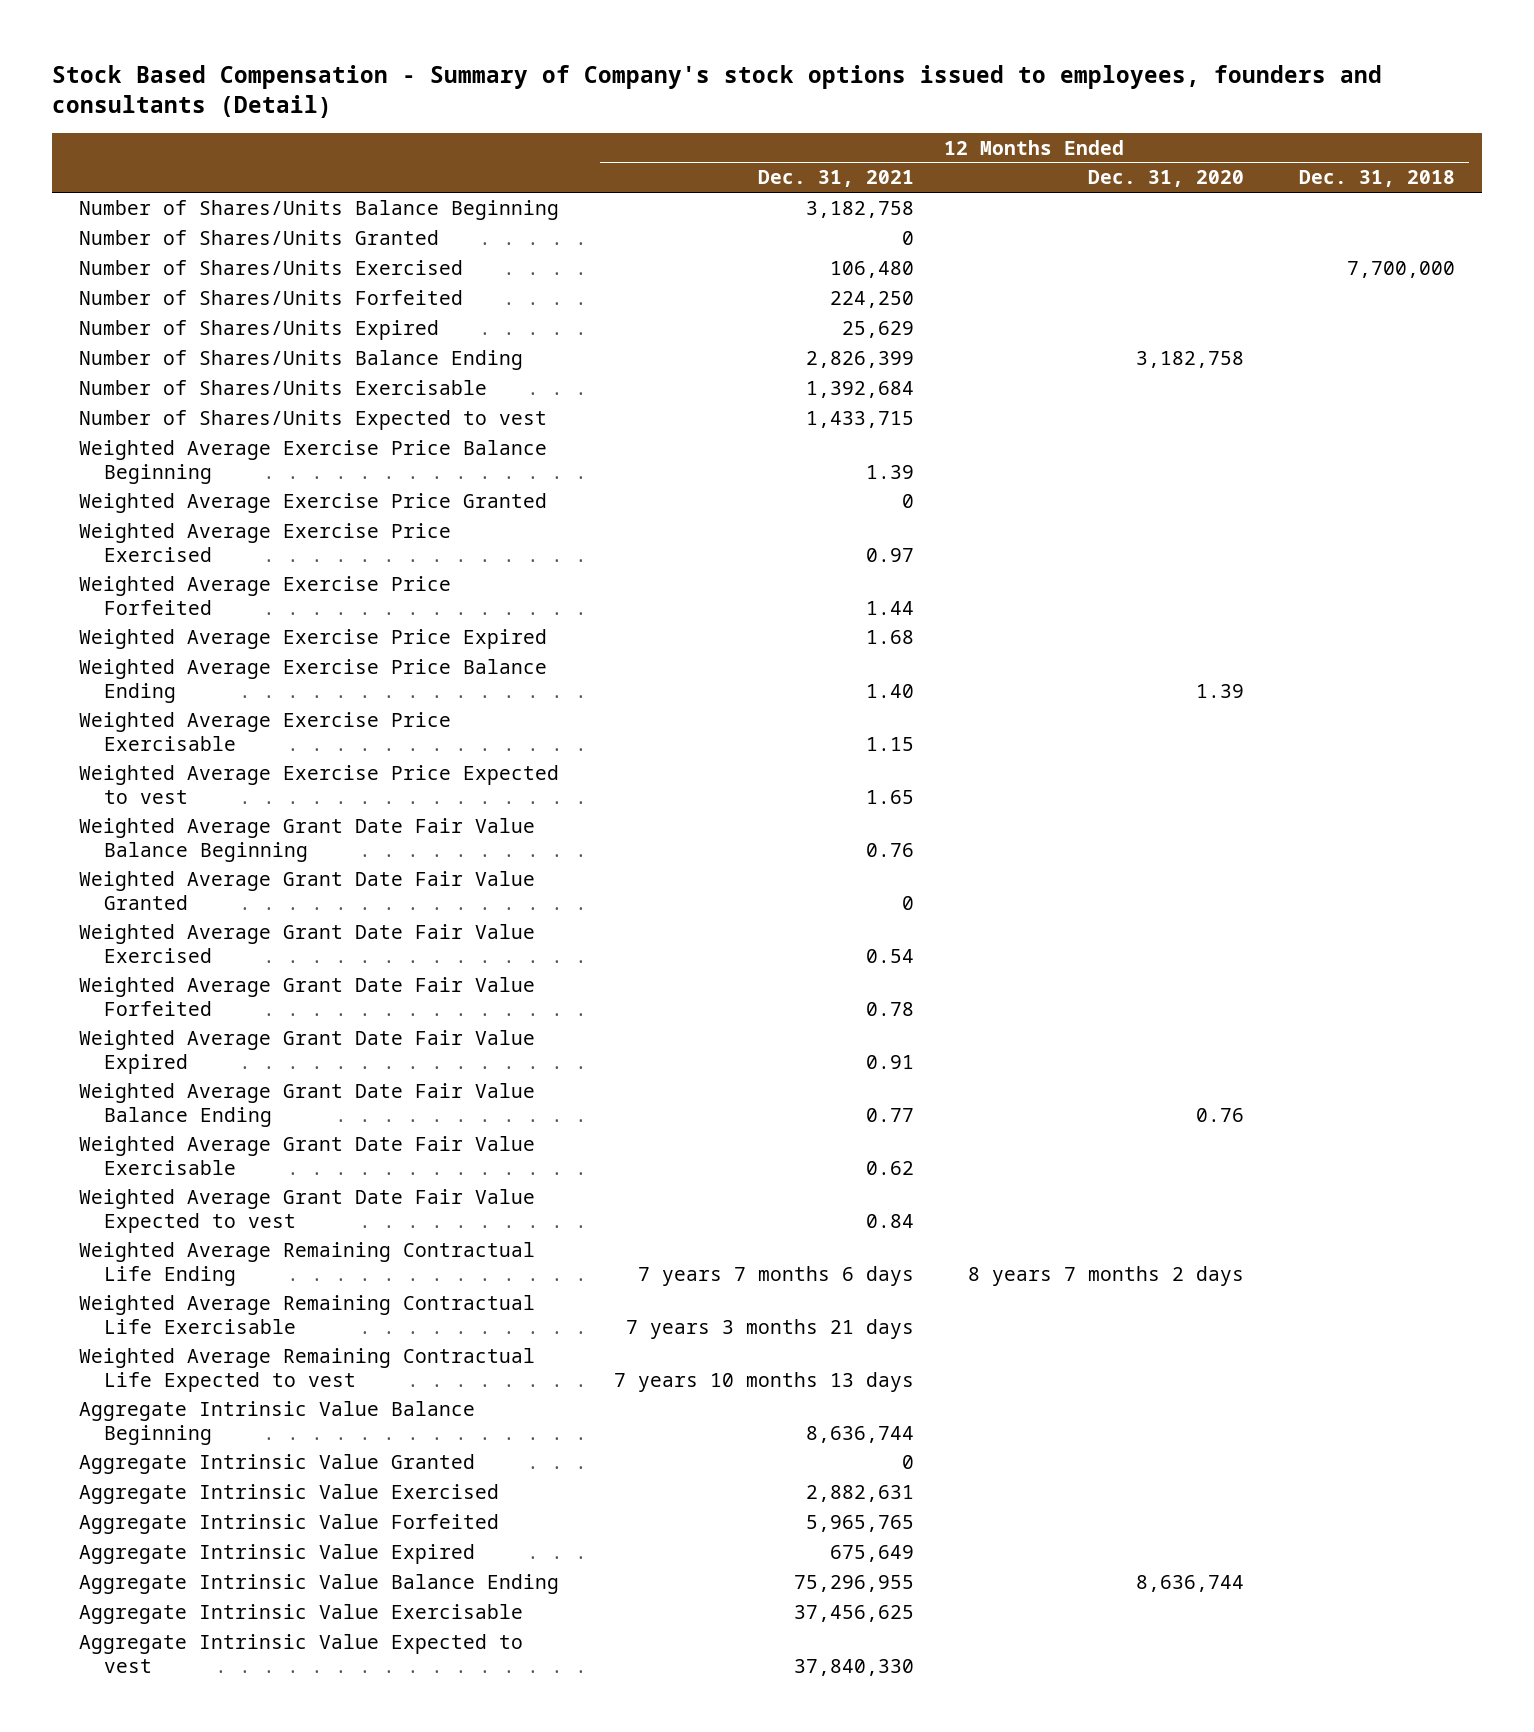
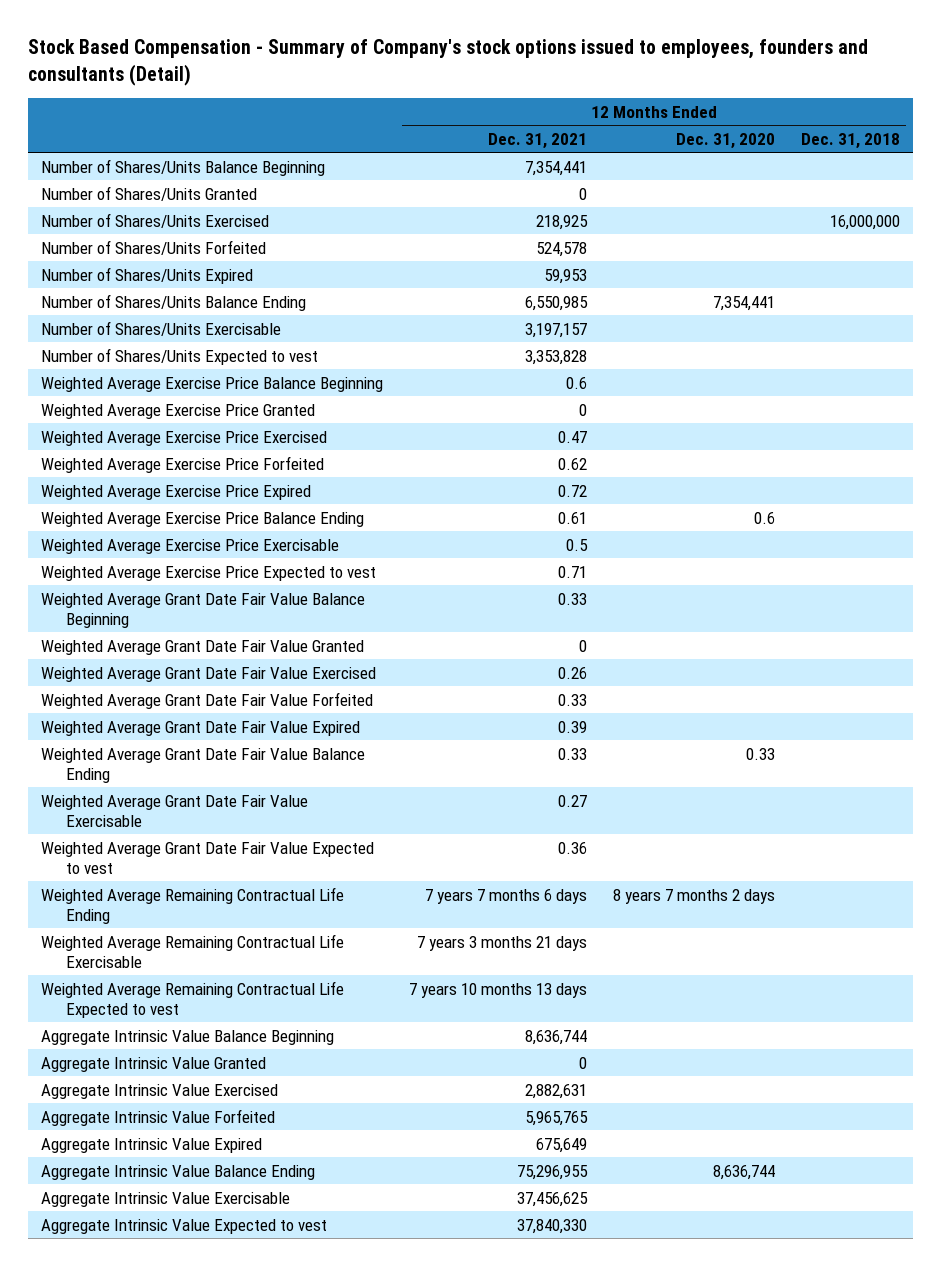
- Number of Shares/Units Balance Beginning | 3,182,758 | |
+ Number of Shares/Units Balance Beginning | 7,354,441 | |
- Number of Shares/Units Exercised | 106,480 | | 7,700,000
- Number of Shares/Units Forfeited | 224,250 | |
- Number of Shares/Units Expired | 25,629 | |
- Number of Shares/Units Balance Ending | 2,826,399 | 3,182,758 |
- Number of Shares/Units Exercisable | 1,392,684 | |
- Number of Shares/Units Expected to vest | 1,433,715 | |
- Weighted Average Exercise Price Balance Beginning | 1.39 | |
+ Number of Shares/Units Exercised | 218,925 | | 16,000,000
+ Number of Shares/Units Forfeited | 524,578 | |
+ Number of Shares/Units Expired | 59,953 | |
+ Number of Shares/Units Balance Ending | 6,550,985 | 7,354,441 |
+ Number of Shares/Units Exercisable | 3,197,157 | |
+ Number of Shares/Units Expected to vest | 3,353,828 | |
+ Weighted Average Exercise Price Balance Beginning | 0.6 | |
- Weighted Average Exercise Price Exercised | 0.97 | |
- Weighted Average Exercise Price Forfeited | 1.44 | |
- Weighted Average Exercise Price Expired | 1.68 | |
- Weighted Average Exercise Price Balance Ending | 1.40 | 1.39 |
- Weighted Average Exercise Price Exercisable | 1.15 | |
- Weighted Average Exercise Price Expected to vest | 1.65 | |
- Weighted Average Grant Date Fair Value Balance Beginning | 0.76 | |
+ Weighted Average Exercise Price Exercised | 0.47 | |
+ Weighted Average Exercise Price Forfeited | 0.62 | |
+ Weighted Average Exercise Price Expired | 0.72 | |
+ Weighted Average Exercise Price Balance Ending | 0.61 | 0.6 |
+ Weighted Average Exercise Price Exercisable | 0.5 | |
+ Weighted Average Exercise Price Expected to vest | 0.71 | |
+ Weighted Average Grant Date Fair Value Balance Beginning | 0.33 | |
- Weighted Average Grant Date Fair Value Exercised | 0.54 | |
- Weighted Average Grant Date Fair Value Forfeited | 0.78 | |
- Weighted Average Grant Date Fair Value Expired | 0.91 | |
- Weighted Average Grant Date Fair Value Balance Ending | 0.77 | 0.76 |
- Weighted Average Grant Date Fair Value Exercisable | 0.62 | |
- Weighted Average Grant Date Fair Value Expected to vest | 0.84 | |
+ Weighted Average Grant Date Fair Value Exercised | 0.26 | |
+ Weighted Average Grant Date Fair Value Forfeited | 0.33 | |
+ Weighted Average Grant Date Fair Value Expired | 0.39 | |
+ Weighted Average Grant Date Fair Value Balance Ending | 0.33 | 0.33 |
+ Weighted Average Grant Date Fair Value Exercisable | 0.27 | |
+ Weighted Average Grant Date Fair Value Expected to vest | 0.36 | |

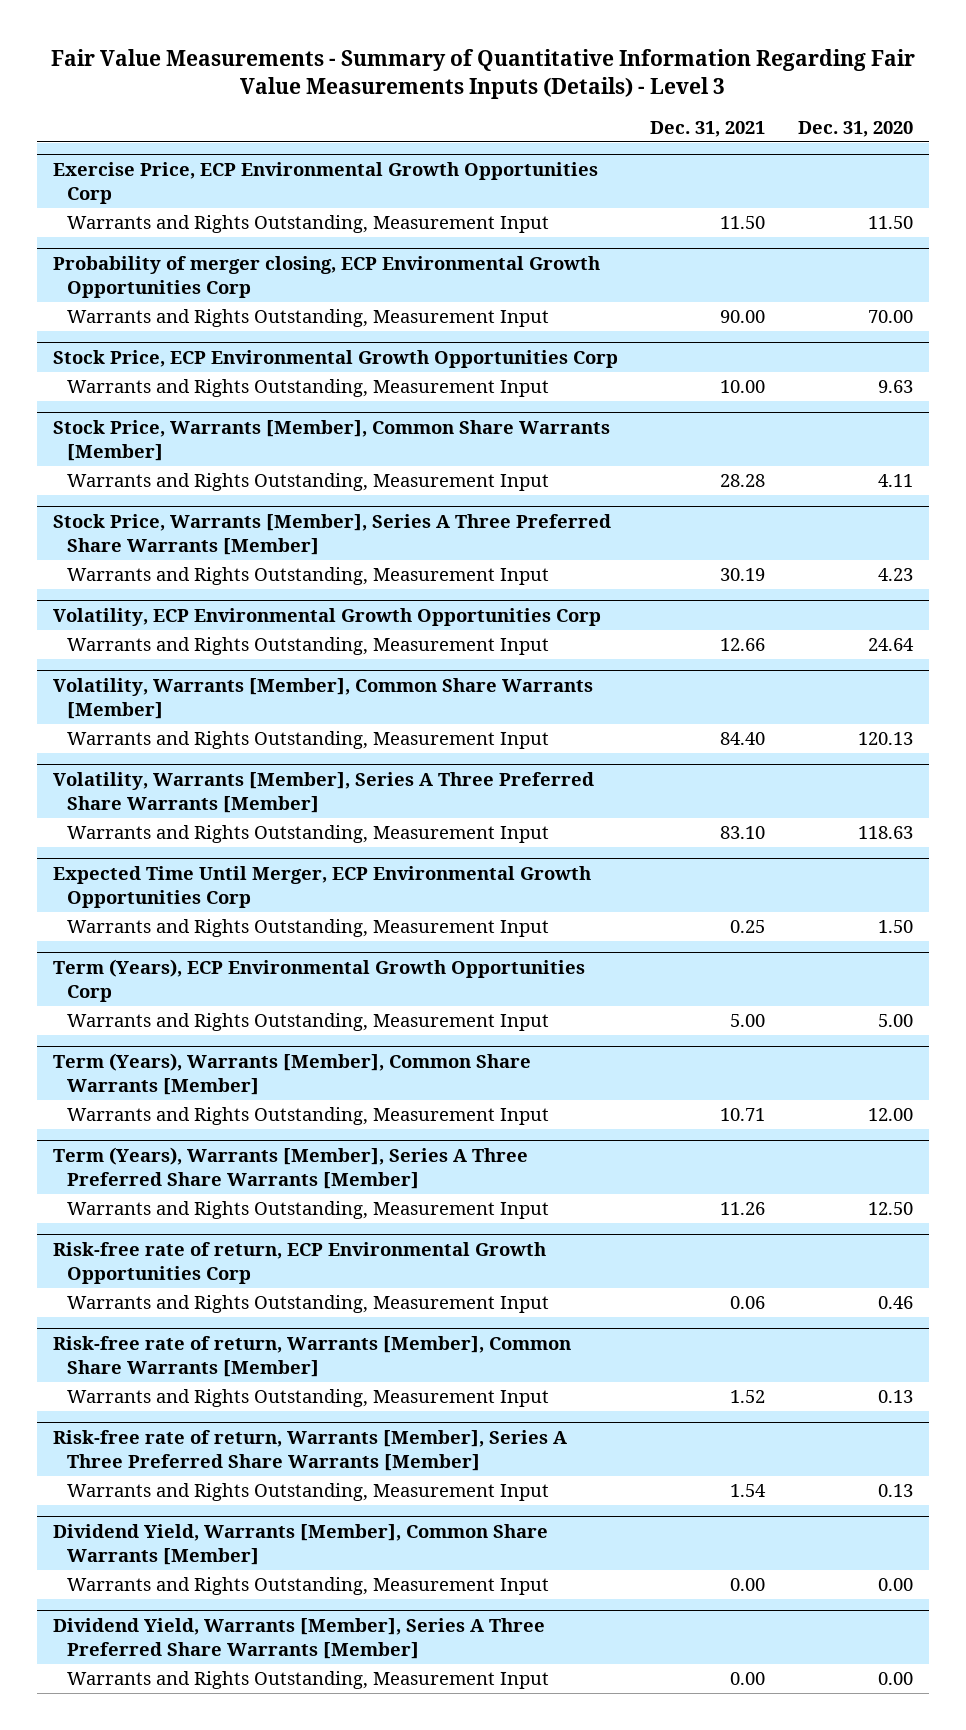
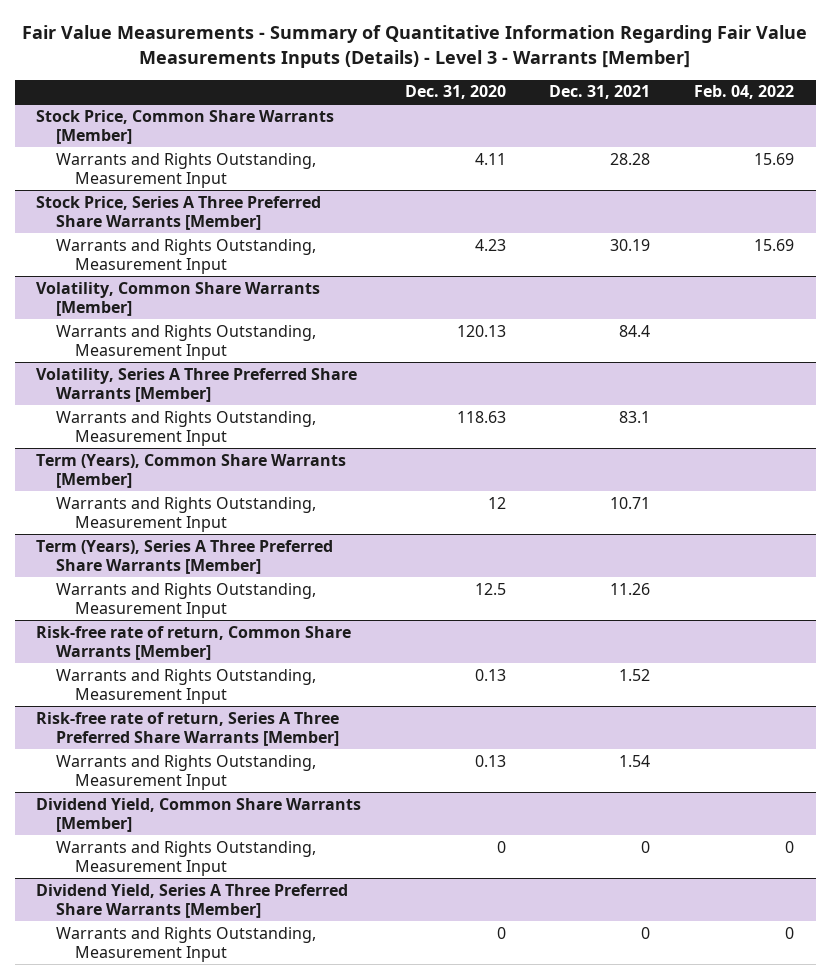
- Fair Value Measurements - Summary of Quantitative Information Regarding Fair Value Measurements Inputs (Details) - Level 3
+ Fair Value Measurements - Summary of Quantitative Information Regarding Fair Value Measurements Inputs (Details) - Level 3 - Warrants [Member]
- | Dec. 31, 2021 | Dec. 31, 2020
+ | Dec. 31, 2020 | Dec. 31, 2021 | Feb. 04, 2022
- Exercise Price, ECP Environmental Growth Opportunities Corp
- Warrants and Rights Outstanding, Measurement Input | 11.50 | 11.50
- Probability of merger closing, ECP Environmental Growth Opportunities Corp
- Warrants and Rights Outstanding, Measurement Input | 90.00 | 70.00
- Stock Price, ECP Environmental Growth Opportunities Corp
- Warrants and Rights Outstanding, Measurement Input | 10.00 | 9.63
- Stock Price, Warrants [Member], Common Share Warrants [Member]
+ Stock Price, Common Share Warrants [Member]
- Stock Price, Warrants [Member], Series A Three Preferred Share Warrants [Member]
+ Stock Price, Series A Three Preferred Share Warrants [Member]
- Volatility, ECP Environmental Growth Opportunities Corp
- Warrants and Rights Outstanding, Measurement Input | 12.66 | 24.64
- Volatility, Warrants [Member], Common Share Warrants [Member]
- Warrants and Rights Outstanding, Measurement Input | 84.40 | 120.13
- Volatility, Warrants [Member], Series A Three Preferred Share Warrants [Member]
- Warrants and Rights Outstanding, Measurement Input | 83.10 | 118.63
- Expected Time Until Merger, ECP Environmental Growth Opportunities Corp
- Warrants and Rights Outstanding, Measurement Input | 0.25 | 1.50
- Term (Years), ECP Environmental Growth Opportunities Corp
- Warrants and Rights Outstanding, Measurement Input | 5.00 | 5.00
- Term (Years), Warrants [Member], Common Share Warrants [Member]
- Warrants and Rights Outstanding, Measurement Input | 10.71 | 12.00
- Term (Years), Warrants [Member], Series A Three Preferred Share Warrants [Member]
- Warrants and Rights Outstanding, Measurement Input | 11.26 | 12.50
- Risk-free rate of return, ECP Environmental Growth Opportunities Corp
- Warrants and Rights Outstanding, Measurement Input | 0.06 | 0.46
- Risk-free rate of return, Warrants [Member], Common Share Warrants [Member]
+ Volatility, Common Share Warrants [Member]
+ Warrants and Rights Outstanding, Measurement Input | 120.13 | 84.4 |
+ Volatility, Series A Three Preferred Share Warrants [Member]
+ Warrants and Rights Outstanding, Measurement Input | 118.63 | 83.1 |
+ Term (Years), Common Share Warrants [Member]
+ Warrants and Rights Outstanding, Measurement Input | 12 | 10.71 |
+ Term (Years), Series A Three Preferred Share Warrants [Member]
+ Warrants and Rights Outstanding, Measurement Input | 12.5 | 11.26 |
+ Risk-free rate of return, Common Share Warrants [Member]
- Risk-free rate of return, Warrants [Member], Series A Three Preferred Share Warrants [Member]
+ Risk-free rate of return, Series A Three Preferred Share Warrants [Member]
- Dividend Yield, Warrants [Member], Common Share Warrants [Member]
- Warrants and Rights Outstanding, Measurement Input | 0.00 | 0.00
- Dividend Yield, Warrants [Member], Series A Three Preferred Share Warrants [Member]
- Warrants and Rights Outstanding, Measurement Input | 0.00 | 0.00
+ Dividend Yield, Common Share Warrants [Member]
+ Warrants and Rights Outstanding, Measurement Input | 0 | 0 | 0
+ Dividend Yield, Series A Three Preferred Share Warrants [Member]
+ Warrants and Rights Outstanding, Measurement Input | 0 | 0 | 0

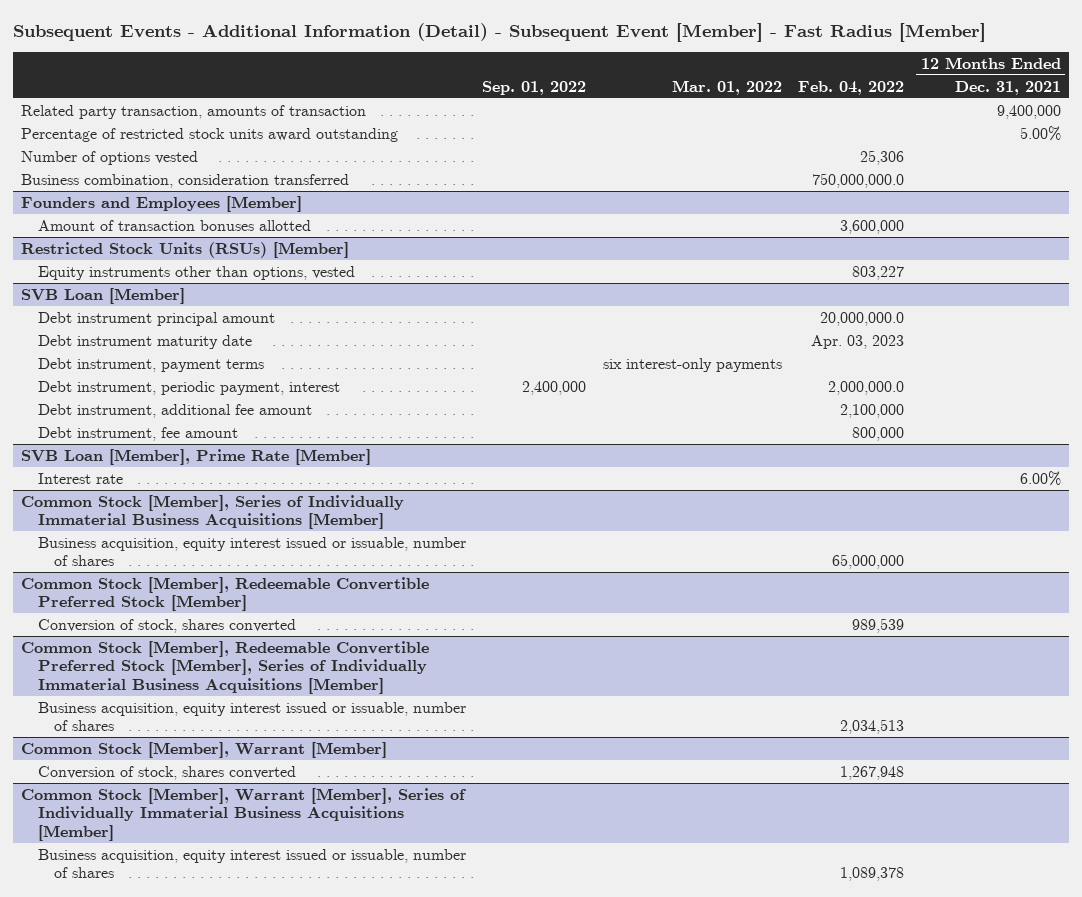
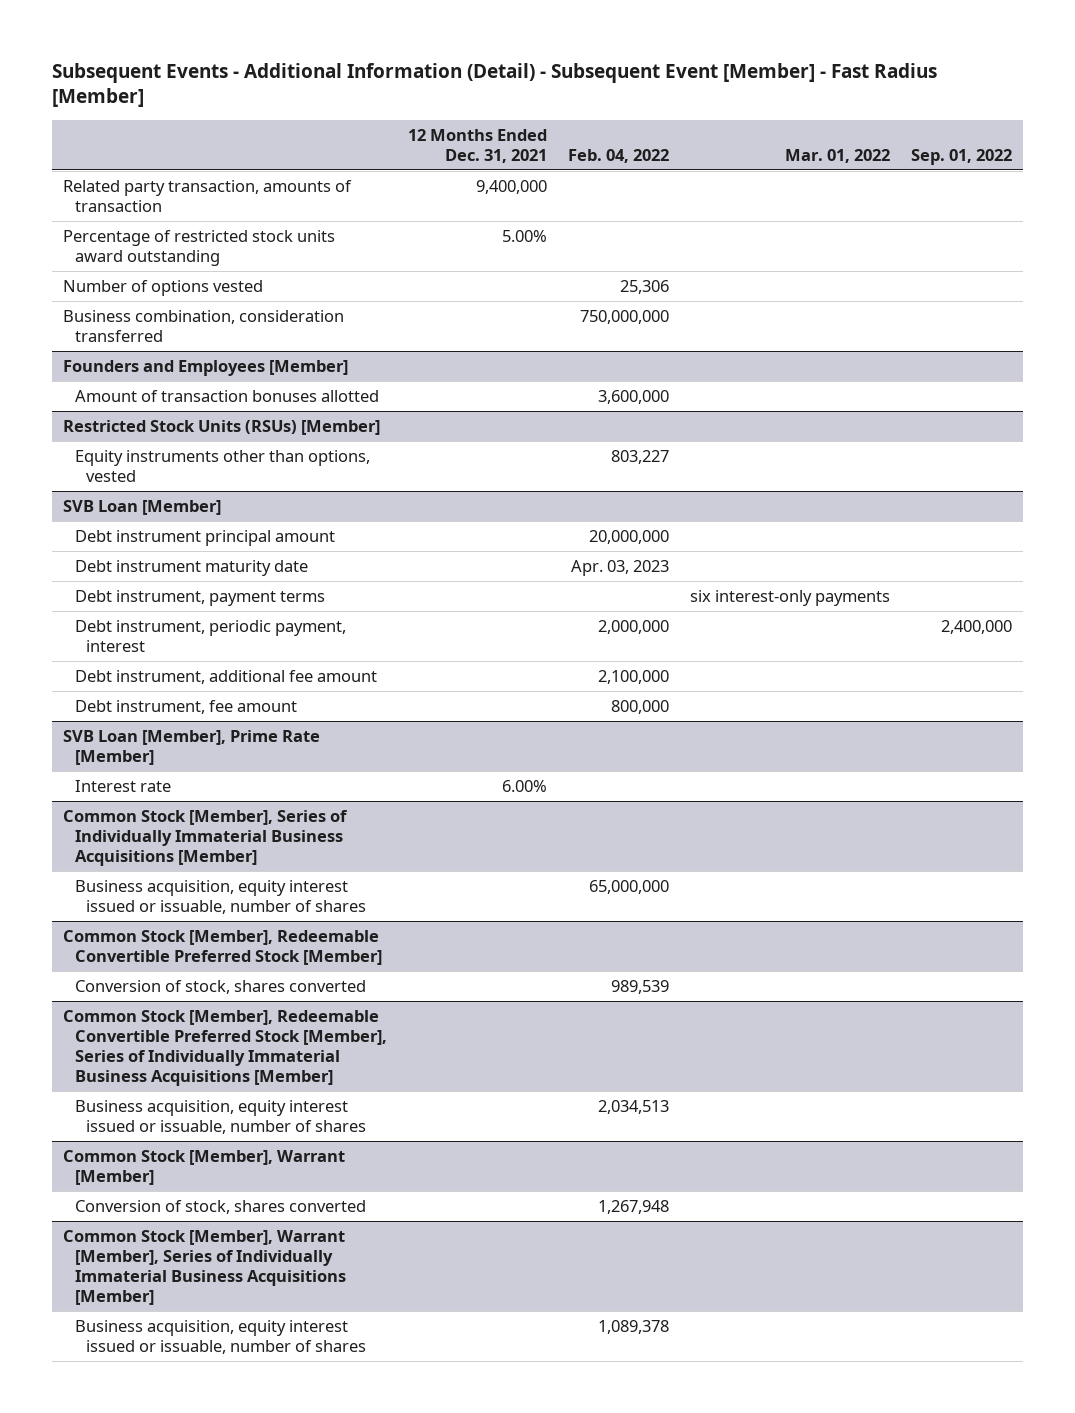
- | Sep. 01, 2022 | Mar. 01, 2022 | Feb. 04, 2022 | 12 Months Ended Dec. 31, 2021
+ | 12 Months Ended Dec. 31, 2021 | Feb. 04, 2022 | Mar. 01, 2022 | Sep. 01, 2022
- Business combination, consideration transferred | | | 750,000,000.0 |
+ Business combination, consideration transferred | | 750,000,000 | |
@ SVB Loan [Member]
- Debt instrument principal amount | | | 20,000,000.0 |
+ Debt instrument principal amount | | 20,000,000 | |
- Debt instrument, periodic payment, interest | 2,400,000 | | 2,000,000.0 |
+ Debt instrument, periodic payment, interest | | 2,000,000 | | 2,400,000

